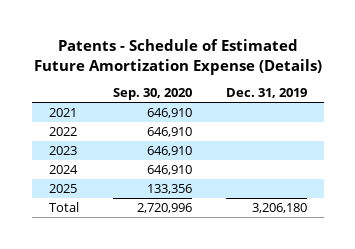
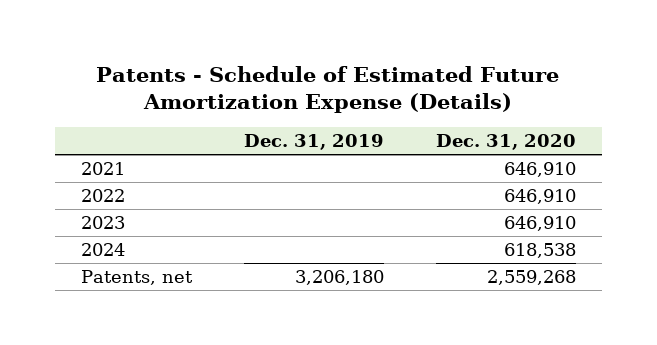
- | Sep. 30, 2020 | Dec. 31, 2019
+ | Dec. 31, 2019 | Dec. 31, 2020
- 2025 | 133,356 |
- Total | 2,720,996 | 3,206,180
+ Patents, net | 3,206,180 | 2,559,268

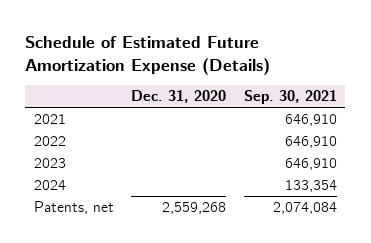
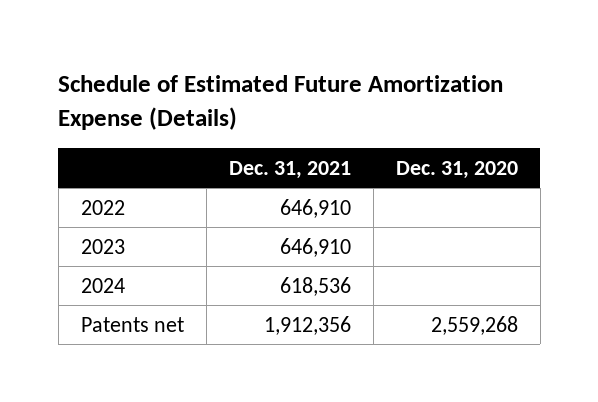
- | Dec. 31, 2020 | Sep. 30, 2021
+ | Dec. 31, 2021 | Dec. 31, 2020
- 2021 | | 646,910
- Patents, net | 2,559,268 | 2,074,084
+ Patents net | 1,912,356 | 2,559,268

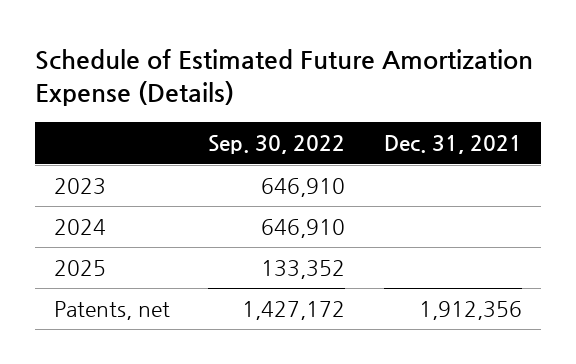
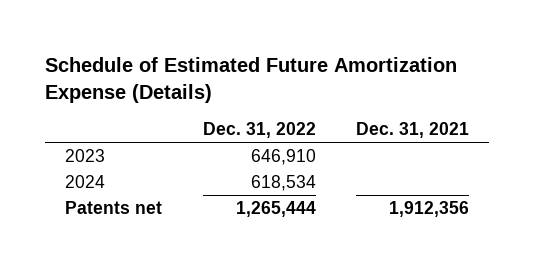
- | Sep. 30, 2022 | Dec. 31, 2021
+ | Dec. 31, 2022 | Dec. 31, 2021
- 2025 | 133,352 |
- Patents, net | 1,427,172 | 1,912,356
+ Patents net | 1,265,444 | 1,912,356

